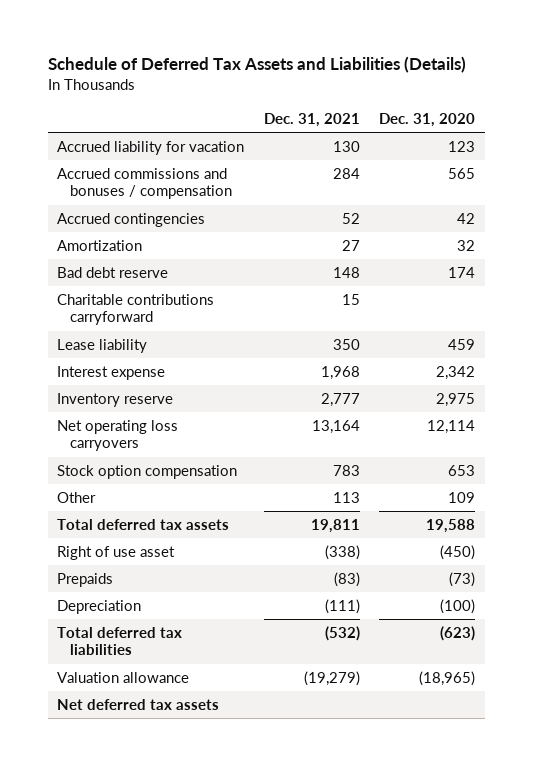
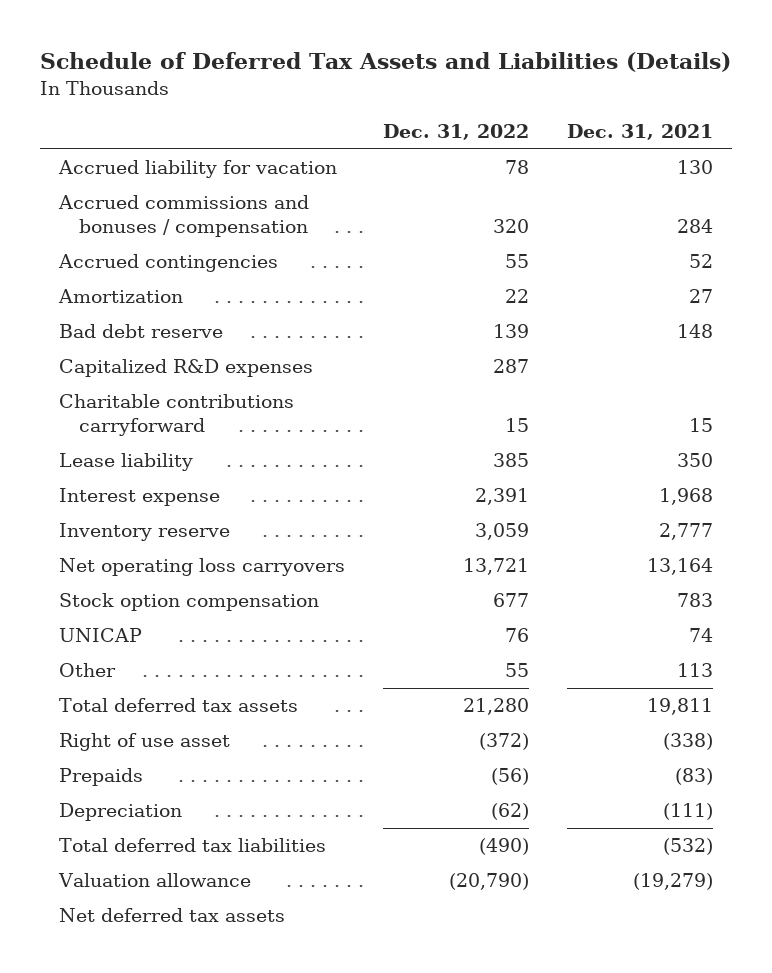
- | Dec. 31, 2021 | Dec. 31, 2020
+ | Dec. 31, 2022 | Dec. 31, 2021
+ Capitalized R&D expenses | 287 |
+ UNICAP | 76 | 74

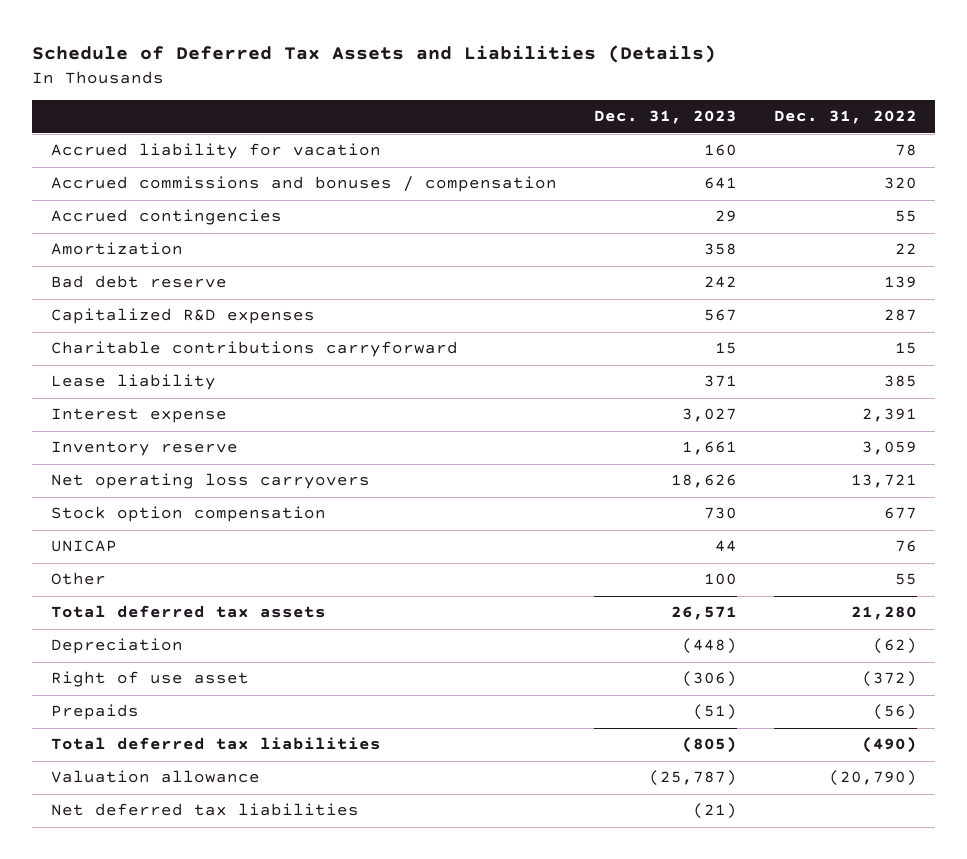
- | Dec. 31, 2022 | Dec. 31, 2021
+ | Dec. 31, 2023 | Dec. 31, 2022
moved up: Depreciation | (448) | (62)
- Net deferred tax assets
+ Net deferred tax liabilities | (21) |

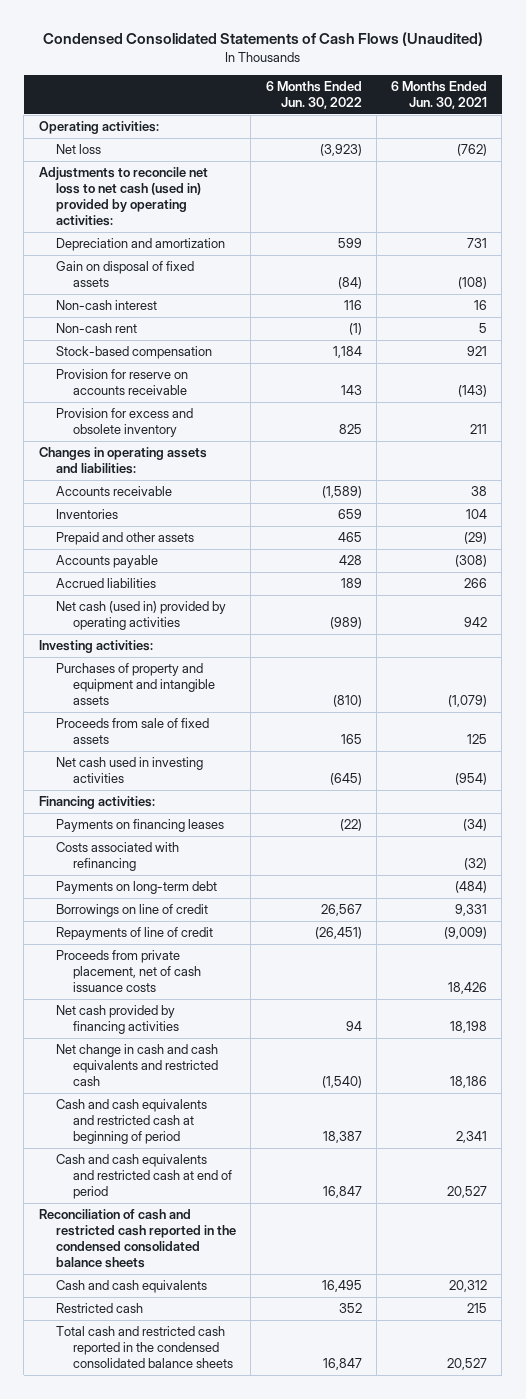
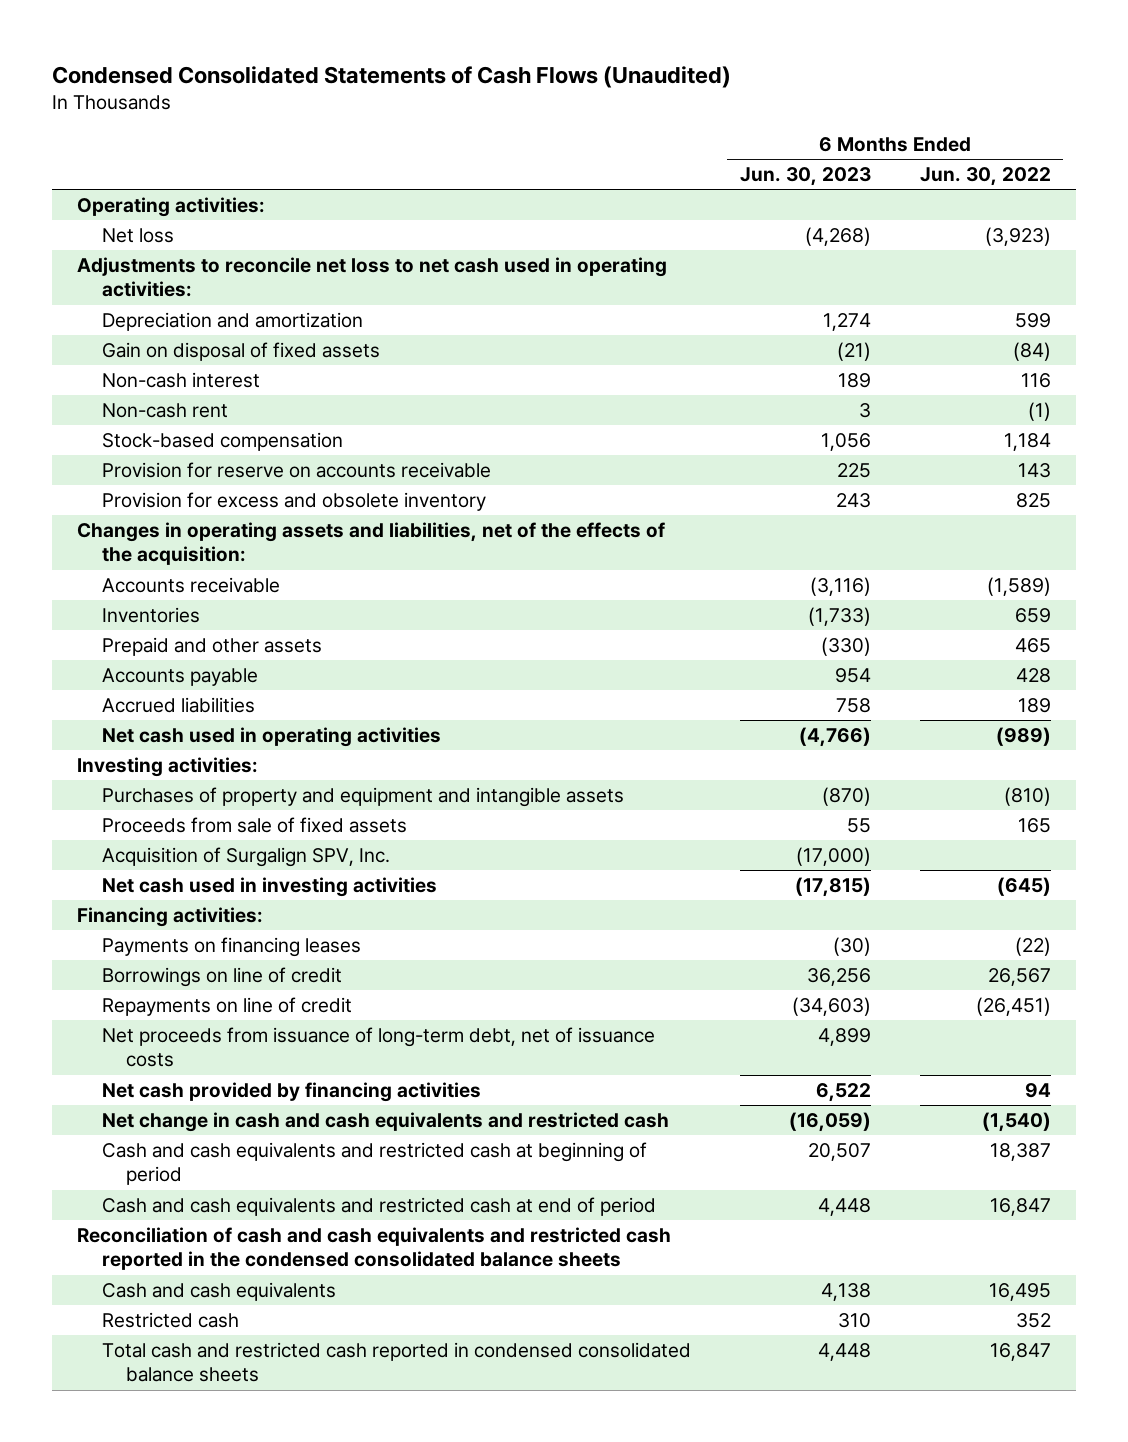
- | 6 Months Ended Jun. 30, 2022 | 6 Months Ended Jun. 30, 2021
+ | 6 Months Ended Jun. 30, 2023 | 6 Months Ended Jun. 30, 2022
- Adjustments to reconcile net loss to net cash (used in) provided by operating activities:
+ Adjustments to reconcile net loss to net cash used in operating activities:
- Changes in operating assets and liabilities:
+ Changes in operating assets and liabilities, net of the effects of the acquisition:
- Net cash (used in) provided by operating activities | (989) | 942
+ Net cash used in operating activities | (4,766) | (989)
+ Acquisition of Surgalign SPV, Inc. | (17,000) |
- Costs associated with refinancing | | (32)
- Payments on long-term debt | | (484)
- Repayments of line of credit | (26,451) | (9,009)
- Proceeds from private placement, net of cash issuance costs | | 18,426
+ Repayments on line of credit | (34,603) | (26,451)
+ Net proceeds from issuance of long-term debt, net of issuance costs | 4,899 |
- Reconciliation of cash and restricted cash reported in the condensed consolidated balance sheets
+ Reconciliation of cash and cash equivalents and restricted cash reported in the condensed consolidated balance sheets
- Total cash and restricted cash reported in the condensed consolidated balance sheets | 16,847 | 20,527
+ Total cash and restricted cash reported in condensed consolidated balance sheets | 4,448 | 16,847

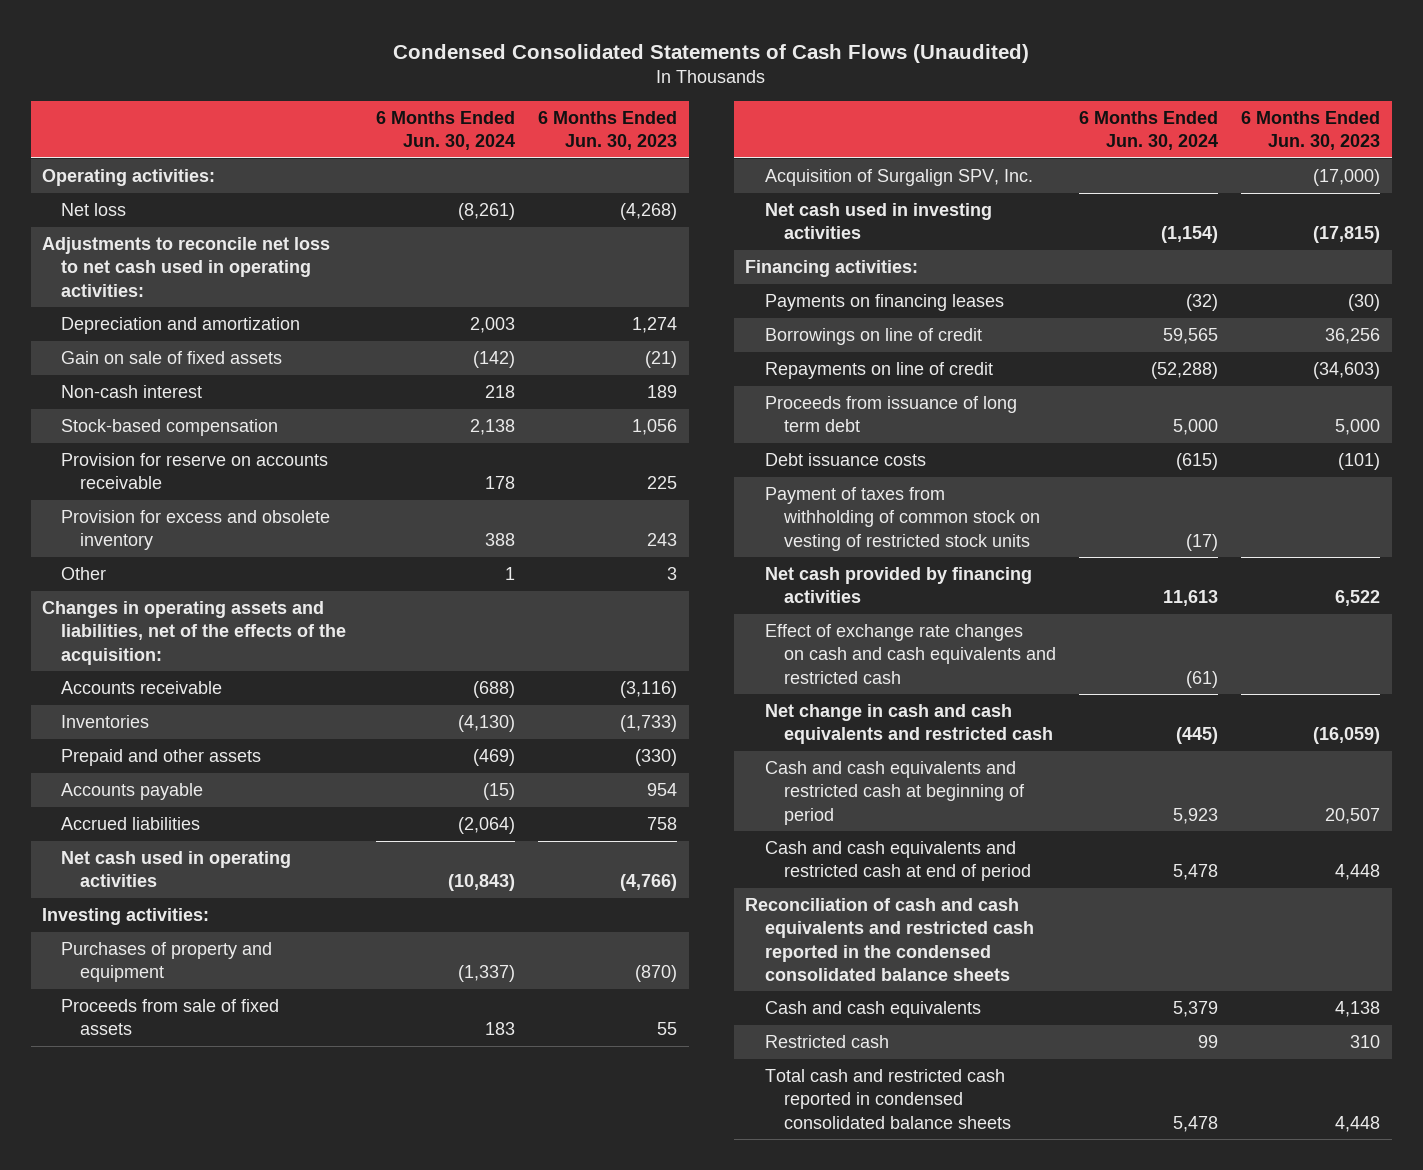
- | 6 Months Ended Jun. 30, 2023 | 6 Months Ended Jun. 30, 2022
+ | 6 Months Ended Jun. 30, 2024 | 6 Months Ended Jun. 30, 2023
- Gain on disposal of fixed assets | (21) | (84)
+ Gain on sale of fixed assets | (142) | (21)
- Non-cash rent | 3 | (1)
+ Other | 1 | 3
- Purchases of property and equipment and intangible assets | (870) | (810)
+ Purchases of property and equipment | (1,337) | (870)
- Net proceeds from issuance of long-term debt, net of issuance costs | 4,899 |
+ Proceeds from issuance of long term debt | 5,000 | 5,000
+ Debt issuance costs | (615) | (101)
+ Payment of taxes from withholding of common stock on vesting of restricted stock units | (17) |
+ Effect of exchange rate changes on cash and cash equivalents and restricted cash | (61) |

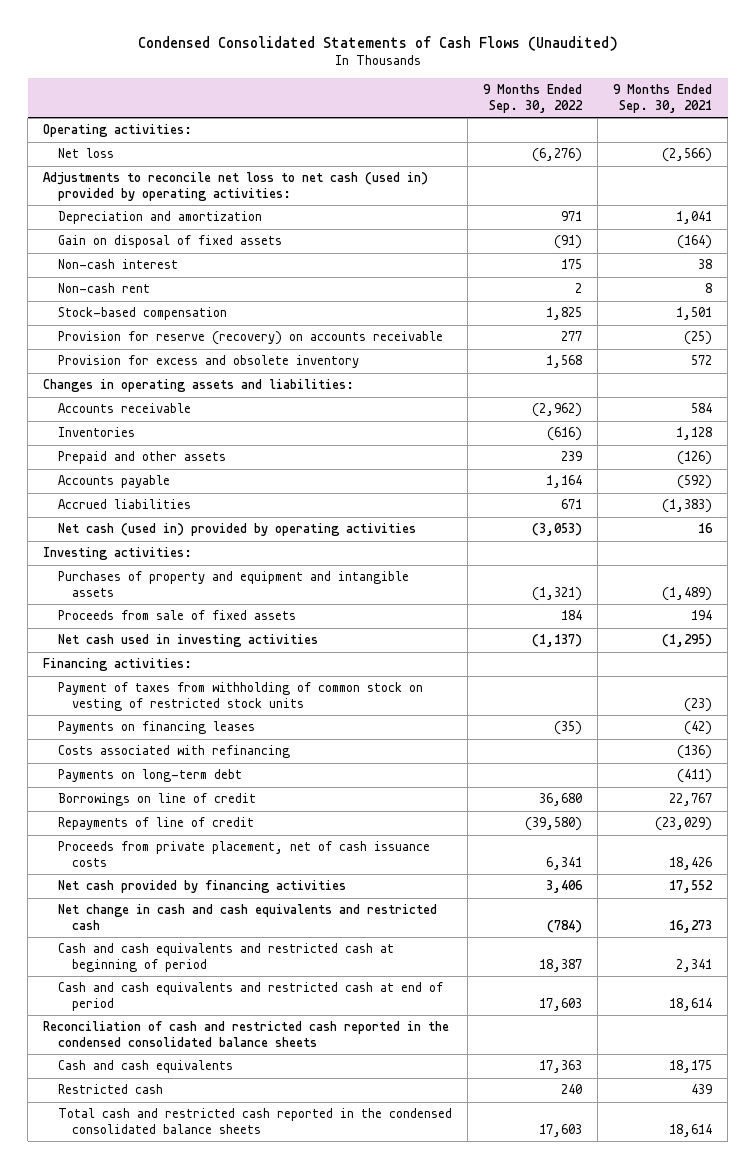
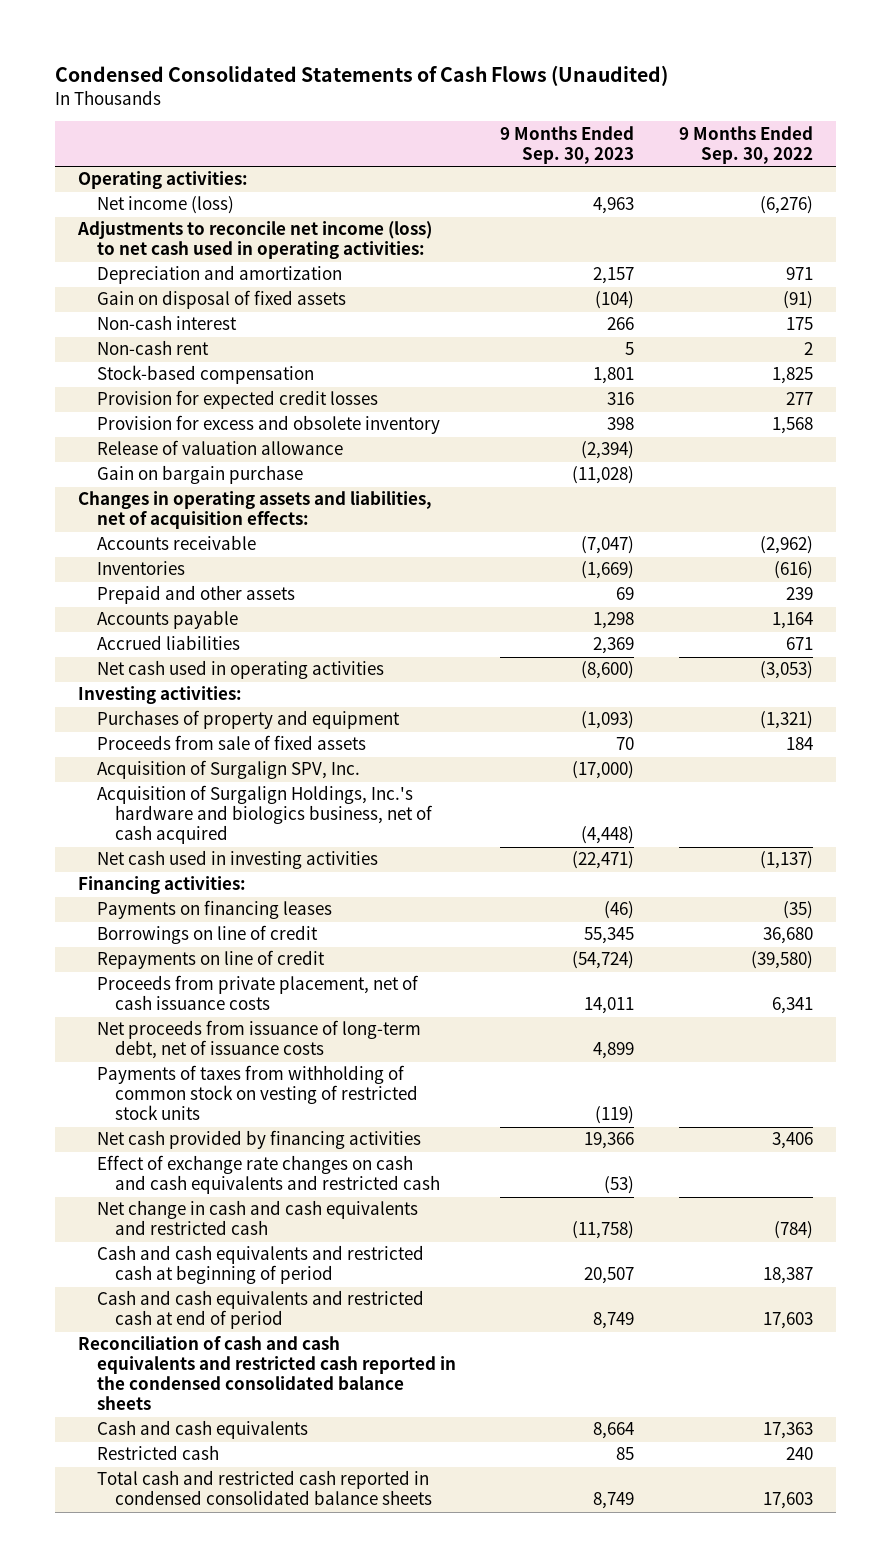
- | 9 Months Ended Sep. 30, 2022 | 9 Months Ended Sep. 30, 2021
+ | 9 Months Ended Sep. 30, 2023 | 9 Months Ended Sep. 30, 2022
- Net loss | (6,276) | (2,566)
- Adjustments to reconcile net loss to net cash (used in) provided by operating activities:
+ Net income (loss) | 4,963 | (6,276)
+ Adjustments to reconcile net income (loss) to net cash used in operating activities:
- Provision for reserve (recovery) on accounts receivable | 277 | (25)
+ Provision for expected credit losses | 316 | 277
- Changes in operating assets and liabilities:
+ Release of valuation allowance | (2,394) |
+ Gain on bargain purchase | (11,028) |
+ Changes in operating assets and liabilities, net of acquisition effects:
- Net cash (used in) provided by operating activities | (3,053) | 16
+ Net cash used in operating activities | (8,600) | (3,053)
- Purchases of property and equipment and intangible assets | (1,321) | (1,489)
+ Purchases of property and equipment | (1,093) | (1,321)
+ Acquisition of Surgalign SPV, Inc. | (17,000) |
+ Acquisition of Surgalign Holdings, Inc.'s hardware and biologics business, net of cash acquired | (4,448) |
- Payment of taxes from withholding of common stock on vesting of restricted stock units | | (23)
- Costs associated with refinancing | | (136)
- Payments on long-term debt | | (411)
- Repayments of line of credit | (39,580) | (23,029)
+ Repayments on line of credit | (54,724) | (39,580)
+ Net proceeds from issuance of long-term debt, net of issuance costs | 4,899 |
+ Payments of taxes from withholding of common stock on vesting of restricted stock units | (119) |
+ Effect of exchange rate changes on cash and cash equivalents and restricted cash | (53) |
- Reconciliation of cash and restricted cash reported in the condensed consolidated balance sheets
+ Reconciliation of cash and cash equivalents and restricted cash reported in the condensed consolidated balance sheets
- Total cash and restricted cash reported in the condensed consolidated balance sheets | 17,603 | 18,614
+ Total cash and restricted cash reported in condensed consolidated balance sheets | 8,749 | 17,603

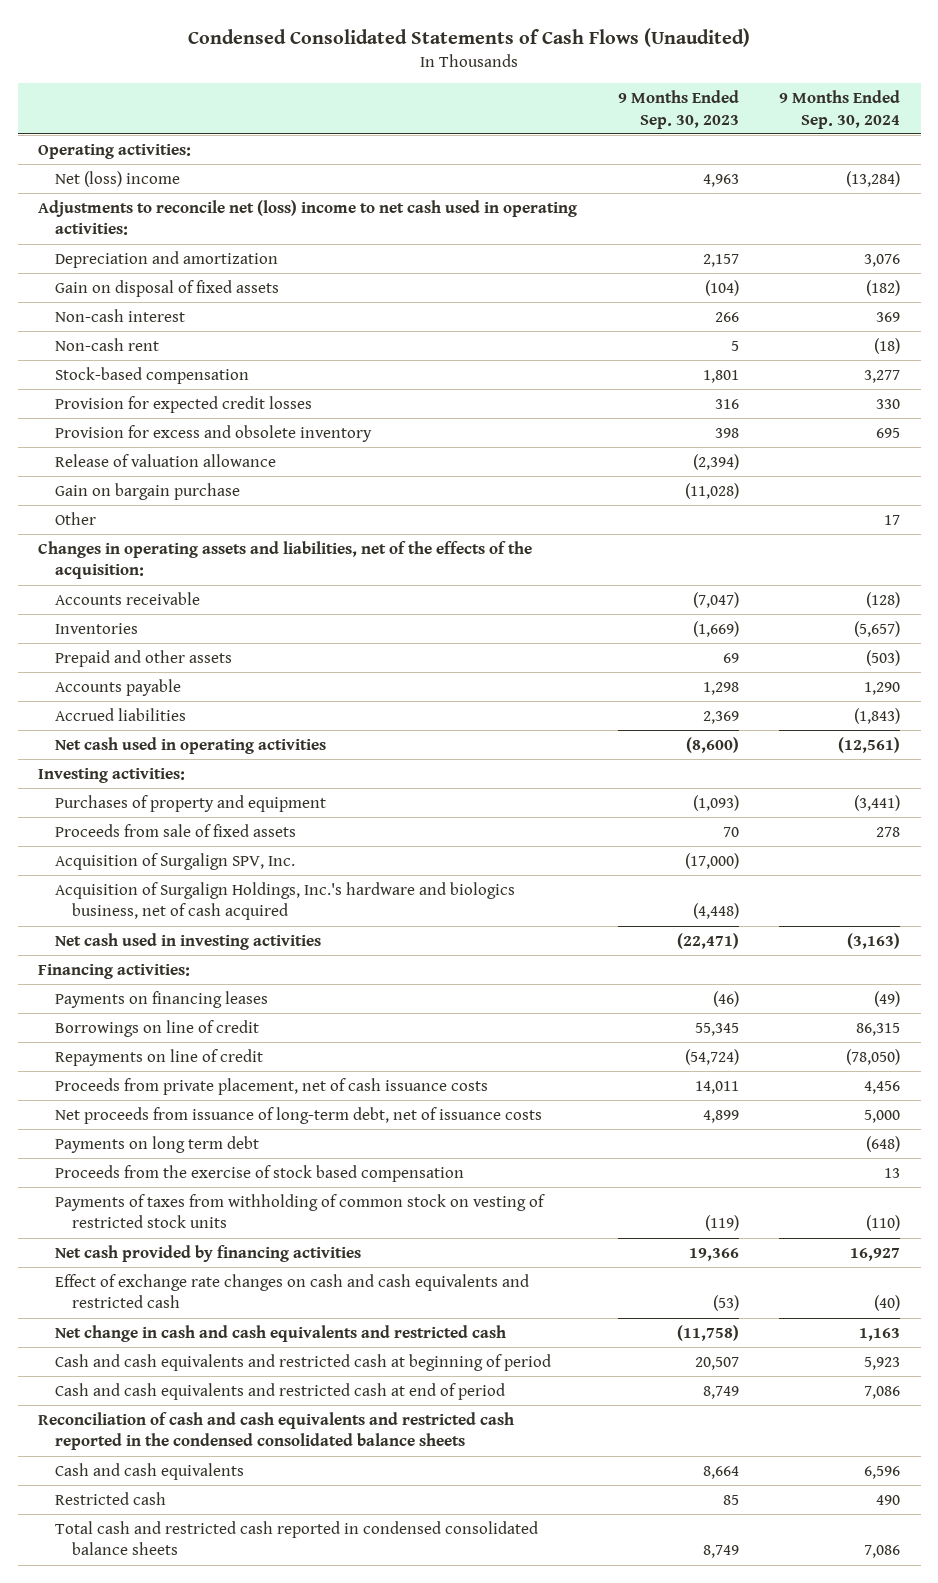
- | 9 Months Ended Sep. 30, 2023 | 9 Months Ended Sep. 30, 2022
+ | 9 Months Ended Sep. 30, 2023 | 9 Months Ended Sep. 30, 2024
- Net income (loss) | 4,963 | (6,276)
- Adjustments to reconcile net income (loss) to net cash used in operating activities:
+ Net (loss) income | 4,963 | (13,284)
+ Adjustments to reconcile net (loss) income to net cash used in operating activities:
- Changes in operating assets and liabilities, net of acquisition effects:
+ Other | | 17
+ Changes in operating assets and liabilities, net of the effects of the acquisition:
+ Payments on long term debt | | (648)
+ Proceeds from the exercise of stock based compensation | | 13

